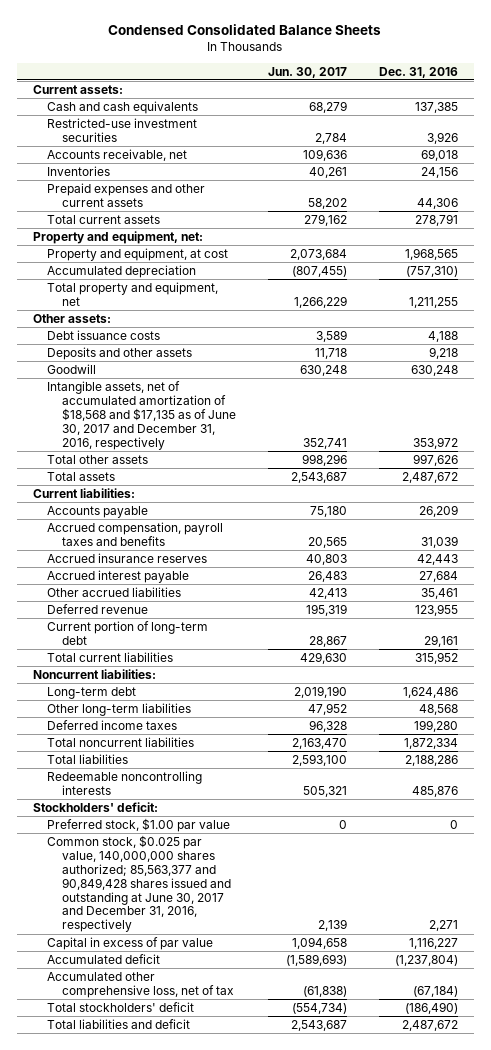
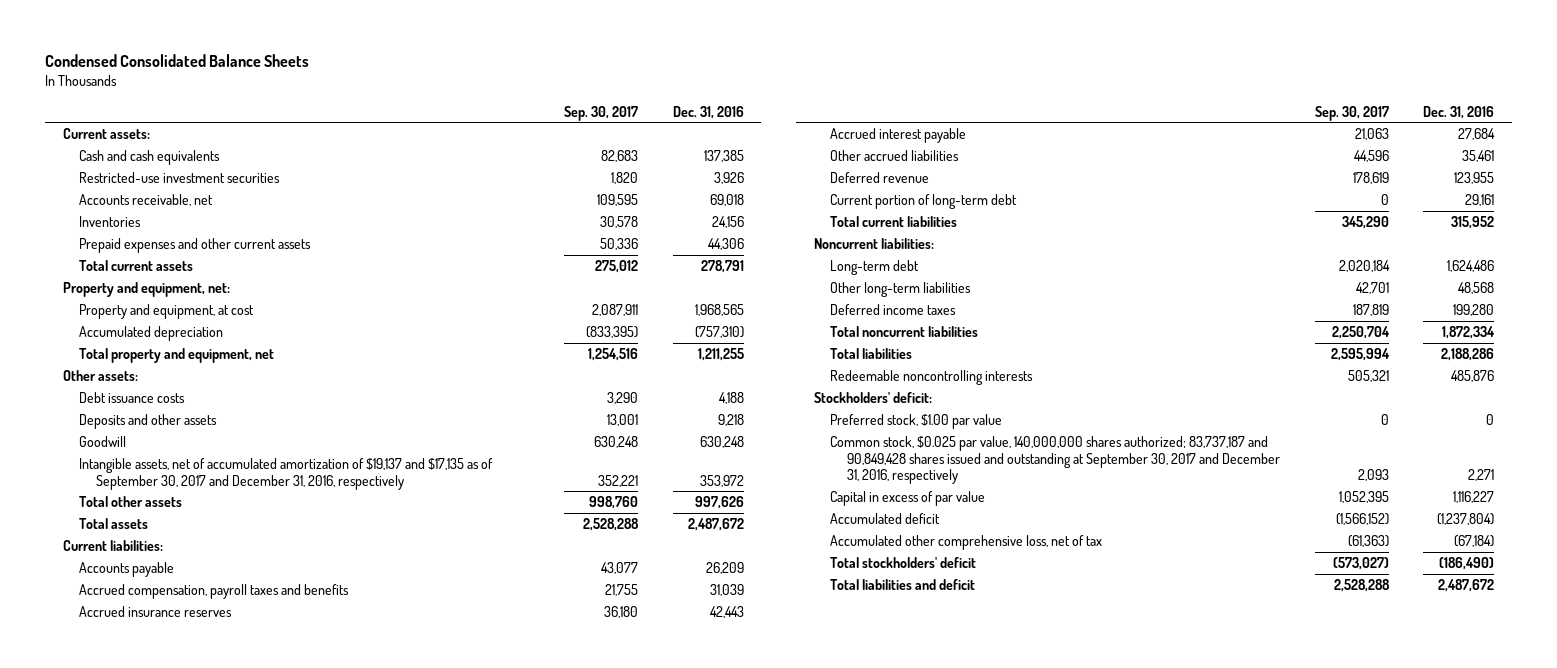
- | Jun. 30, 2017 | Dec. 31, 2016
+ | Sep. 30, 2017 | Dec. 31, 2016
- Intangible assets, net of accumulated amortization of $18,568 and $17,135 as of June 30, 2017 and December 31, 2016, respectively | 352,741 | 353,972
+ Intangible assets, net of accumulated amortization of $19,137 and $17,135 as of September 30, 2017 and December 31, 2016, respectively | 352,221 | 353,972
- Common stock, $0.025 par value, 140,000,000 shares authorized; 85,563,377 and 90,849,428 shares issued and outstanding at June 30, 2017 and December 31, 2016, respectively | 2,139 | 2,271
+ Common stock, $0.025 par value, 140,000,000 shares authorized; 83,737,187 and 90,849,428 shares issued and outstanding at September 30, 2017 and December 31, 2016, respectively | 2,093 | 2,271

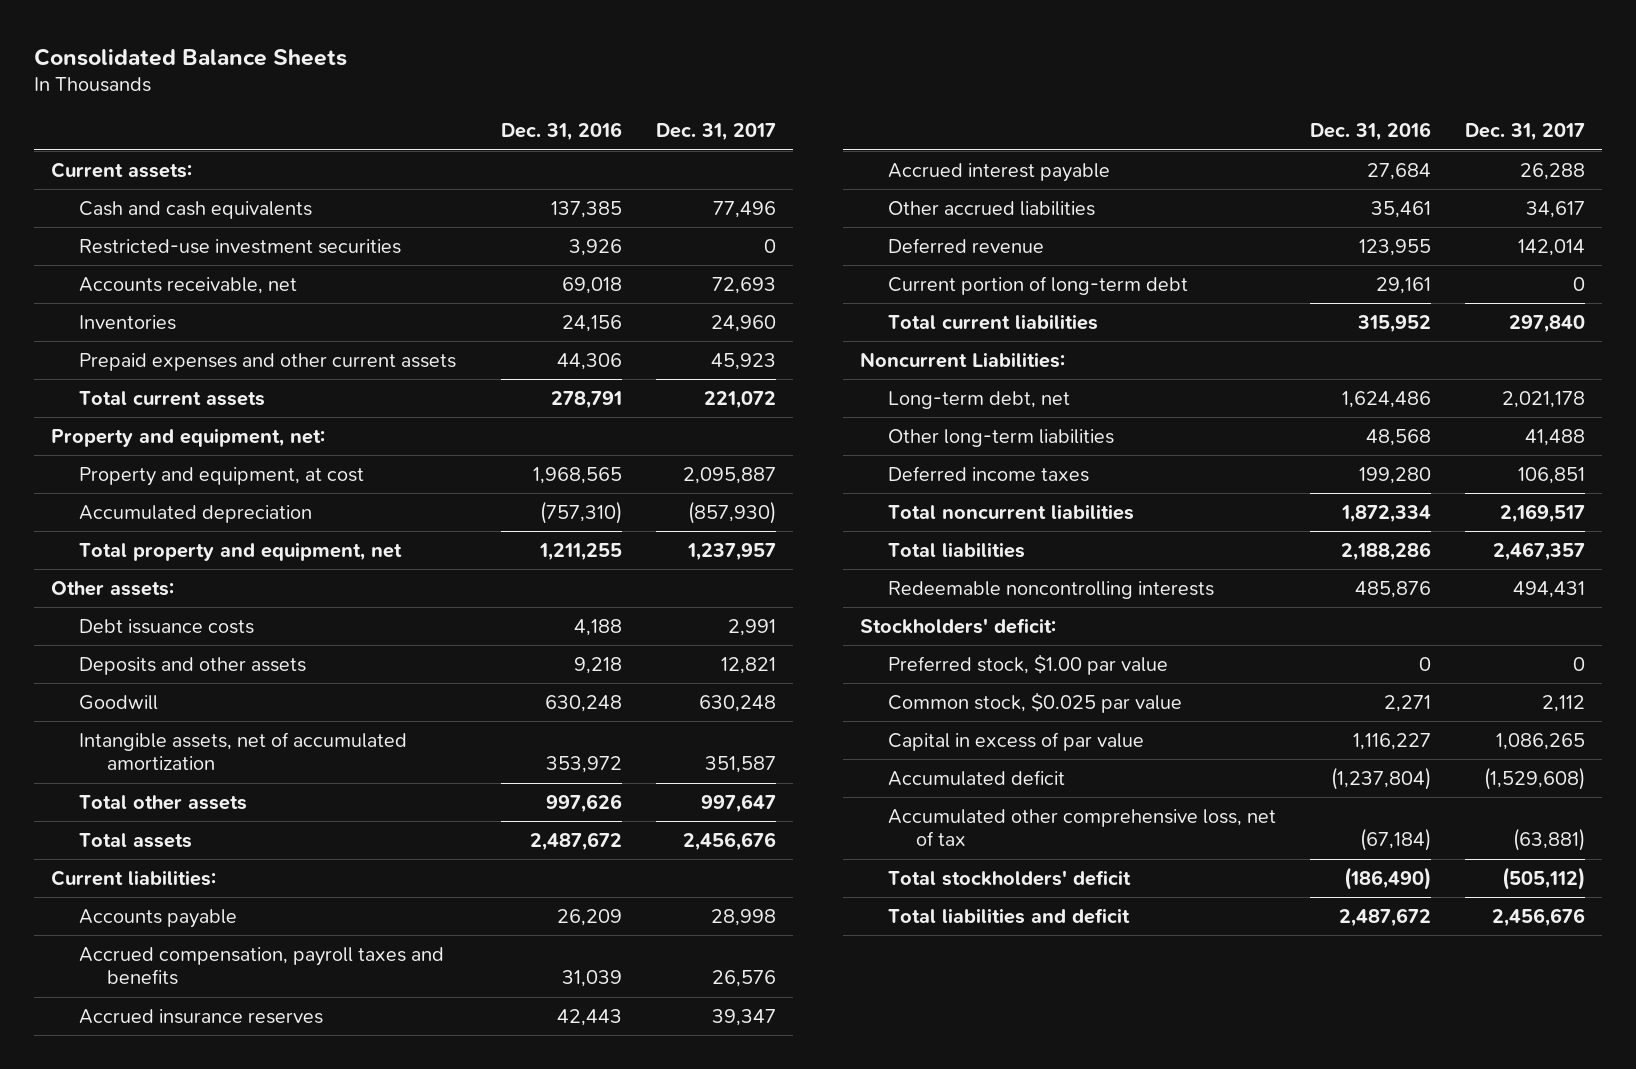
- Condensed Consolidated Balance Sheets
+ Consolidated Balance Sheets
- | Sep. 30, 2017 | Dec. 31, 2016
+ | Dec. 31, 2016 | Dec. 31, 2017
- Intangible assets, net of accumulated amortization of $19,137 and $17,135 as of September 30, 2017 and December 31, 2016, respectively | 352,221 | 353,972
+ Intangible assets, net of accumulated amortization | 353,972 | 351,587
- Noncurrent liabilities:
- Long-term debt | 2,020,184 | 1,624,486
+ Noncurrent Liabilities:
+ Long-term debt, net | 1,624,486 | 2,021,178
- Common stock, $0.025 par value, 140,000,000 shares authorized; 83,737,187 and 90,849,428 shares issued and outstanding at September 30, 2017 and December 31, 2016, respectively | 2,093 | 2,271
+ Common stock, $0.025 par value | 2,271 | 2,112

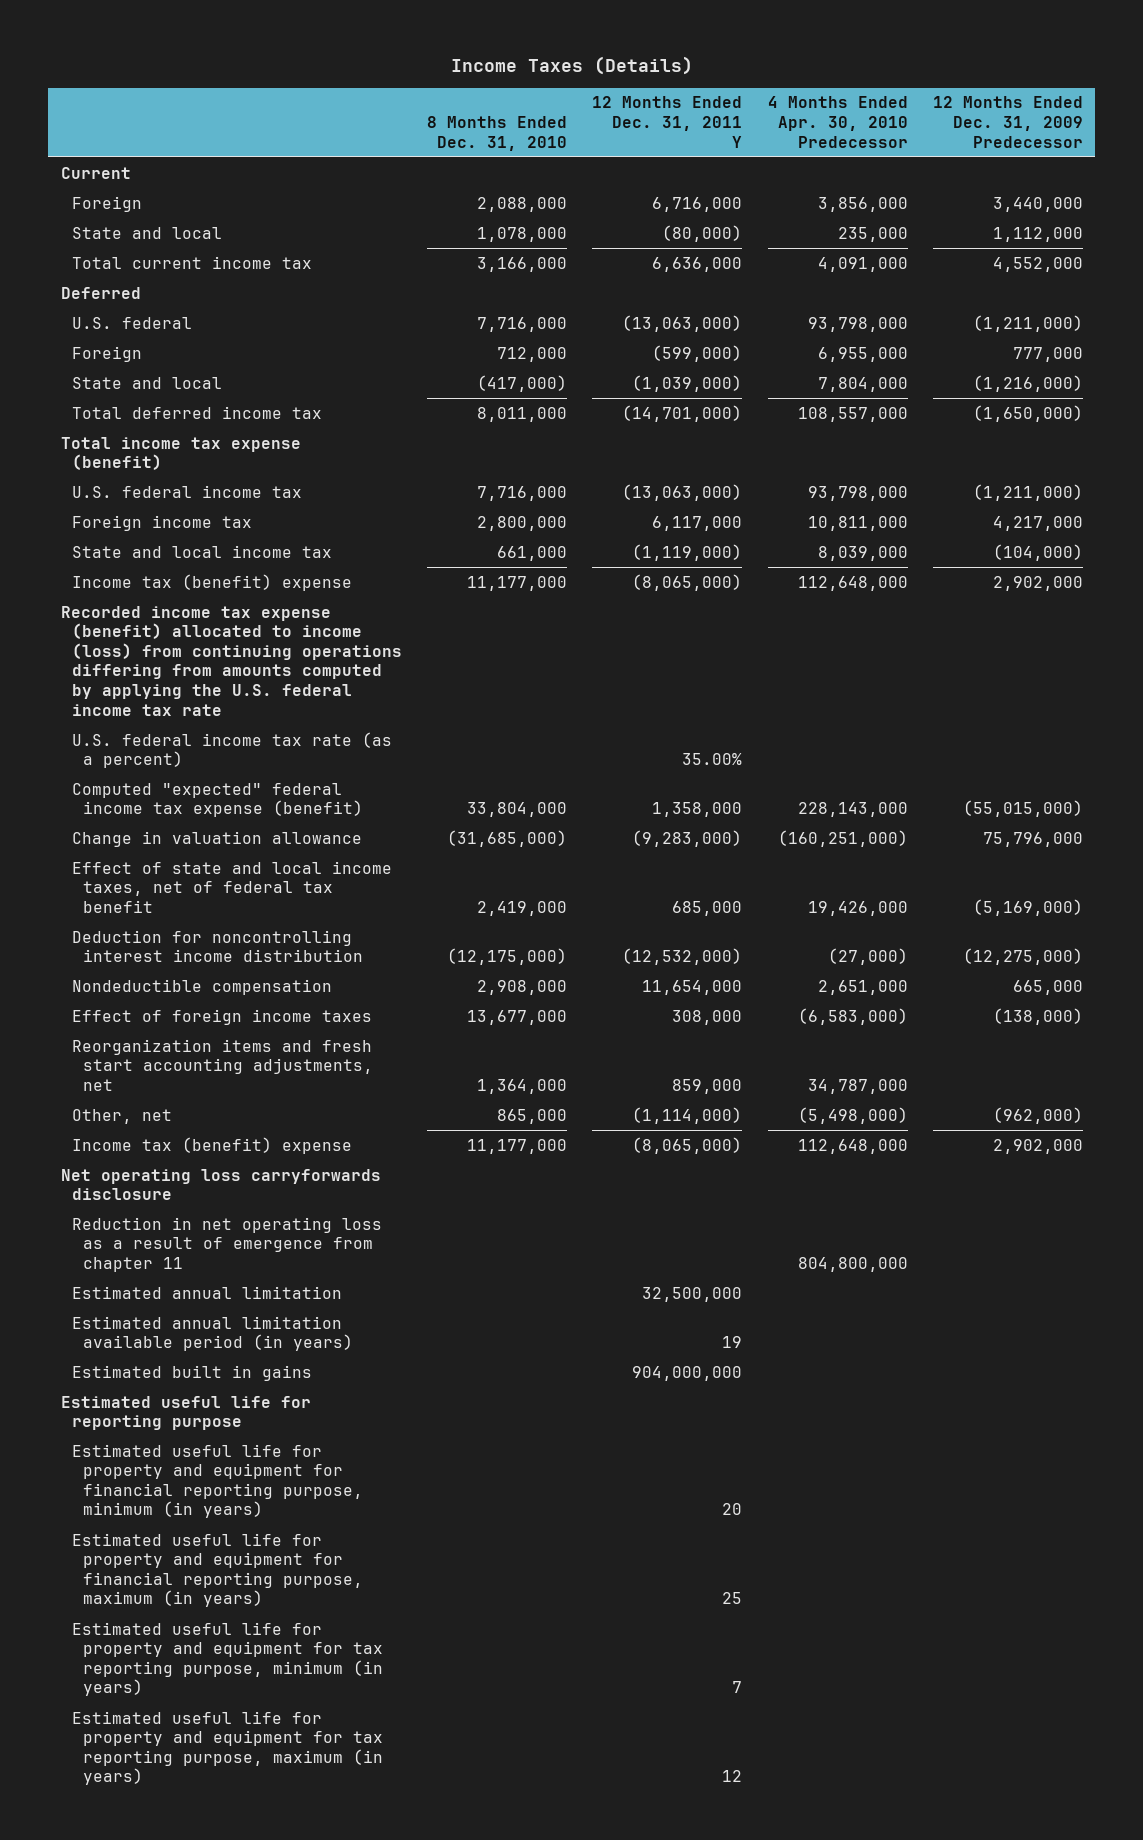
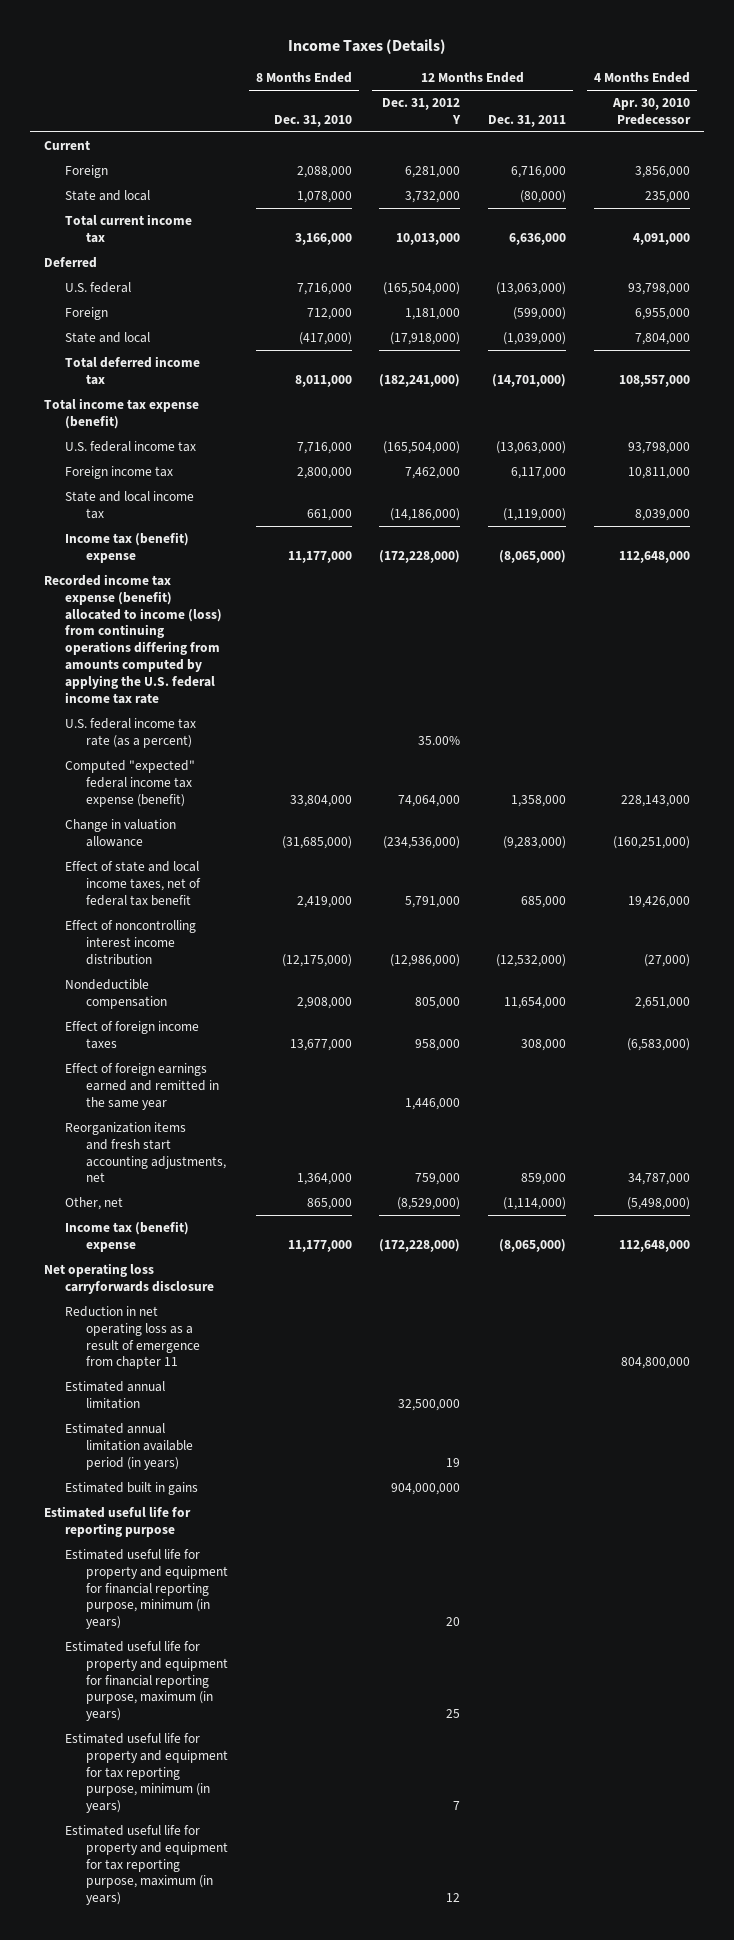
- | 8 Months Ended Dec. 31, 2010 | 12 Months Ended Dec. 31, 2011 Y | 4 Months Ended Apr. 30, 2010 Predecessor | 12 Months Ended Dec. 31, 2009 Predecessor
+ | 8 Months Ended Dec. 31, 2010 | 12 Months Ended Dec. 31, 2012 Y | 12 Months Ended Dec. 31, 2011 | 4 Months Ended Apr. 30, 2010 Predecessor
- Deduction for noncontrolling interest income distribution | (12,175,000) | (12,532,000) | (27,000) | (12,275,000)
+ Effect of noncontrolling interest income distribution | (12,175,000) | (12,986,000) | (12,532,000) | (27,000)
+ Effect of foreign earnings earned and remitted in the same year | | 1,446,000 | |

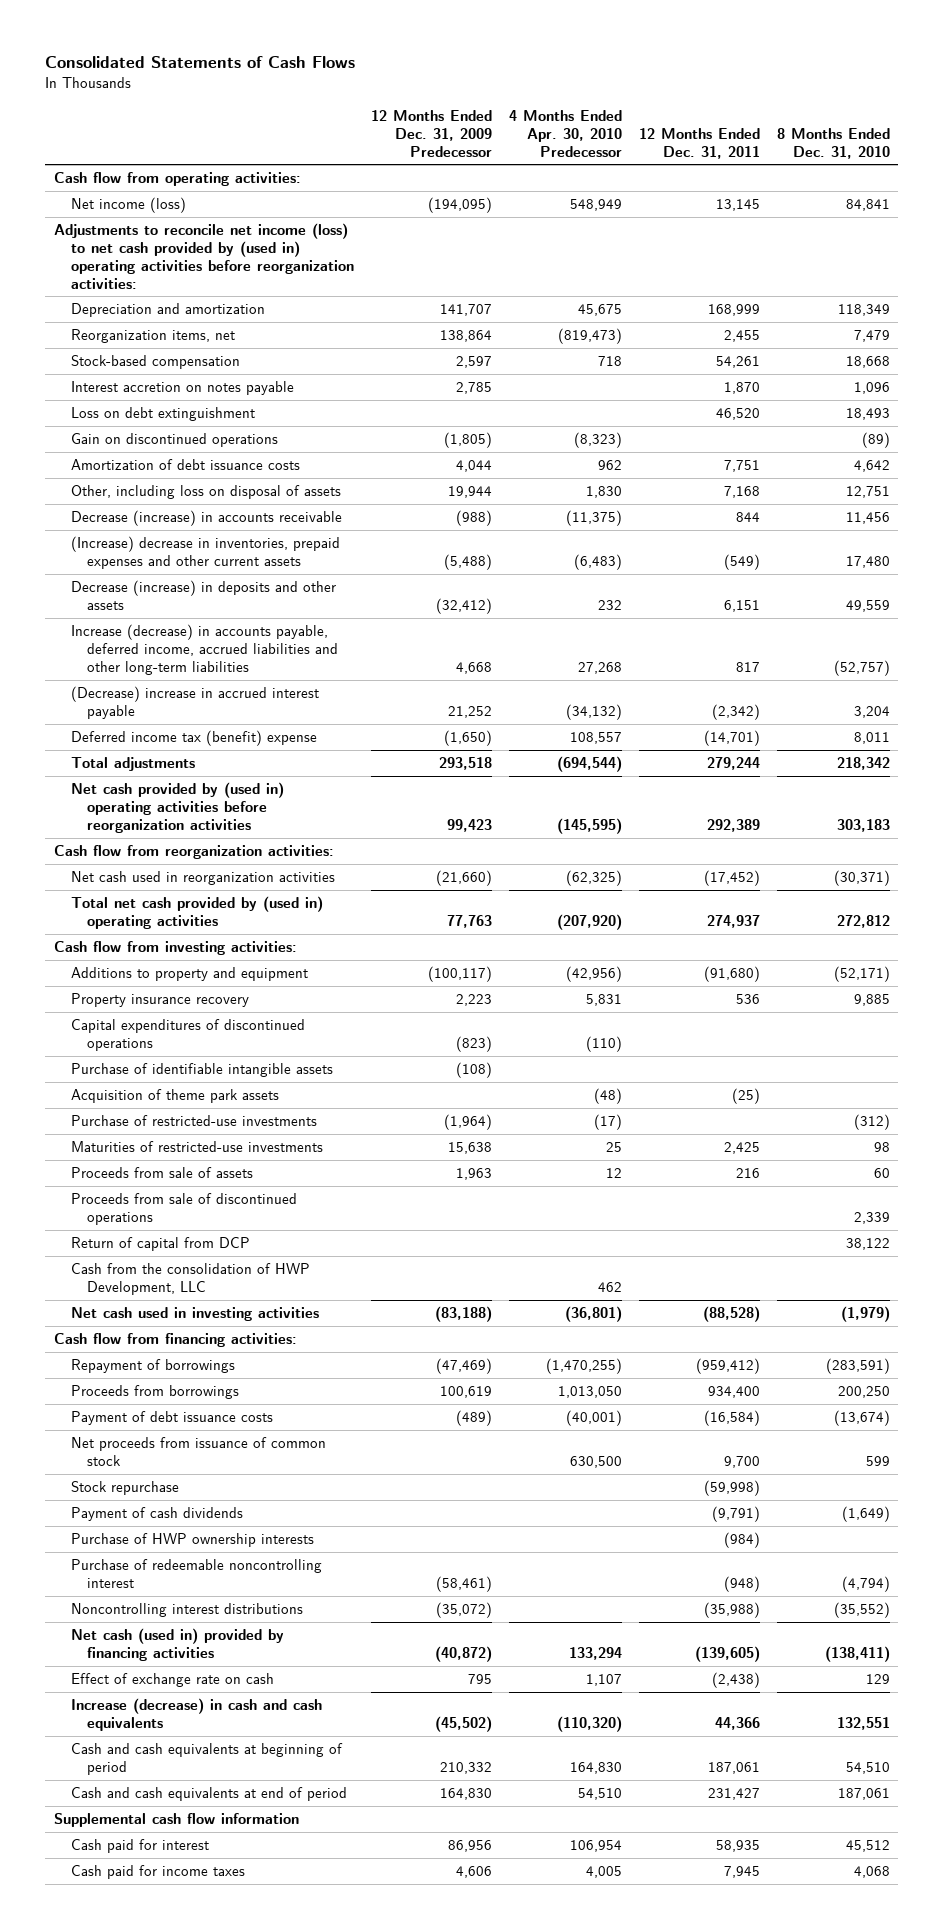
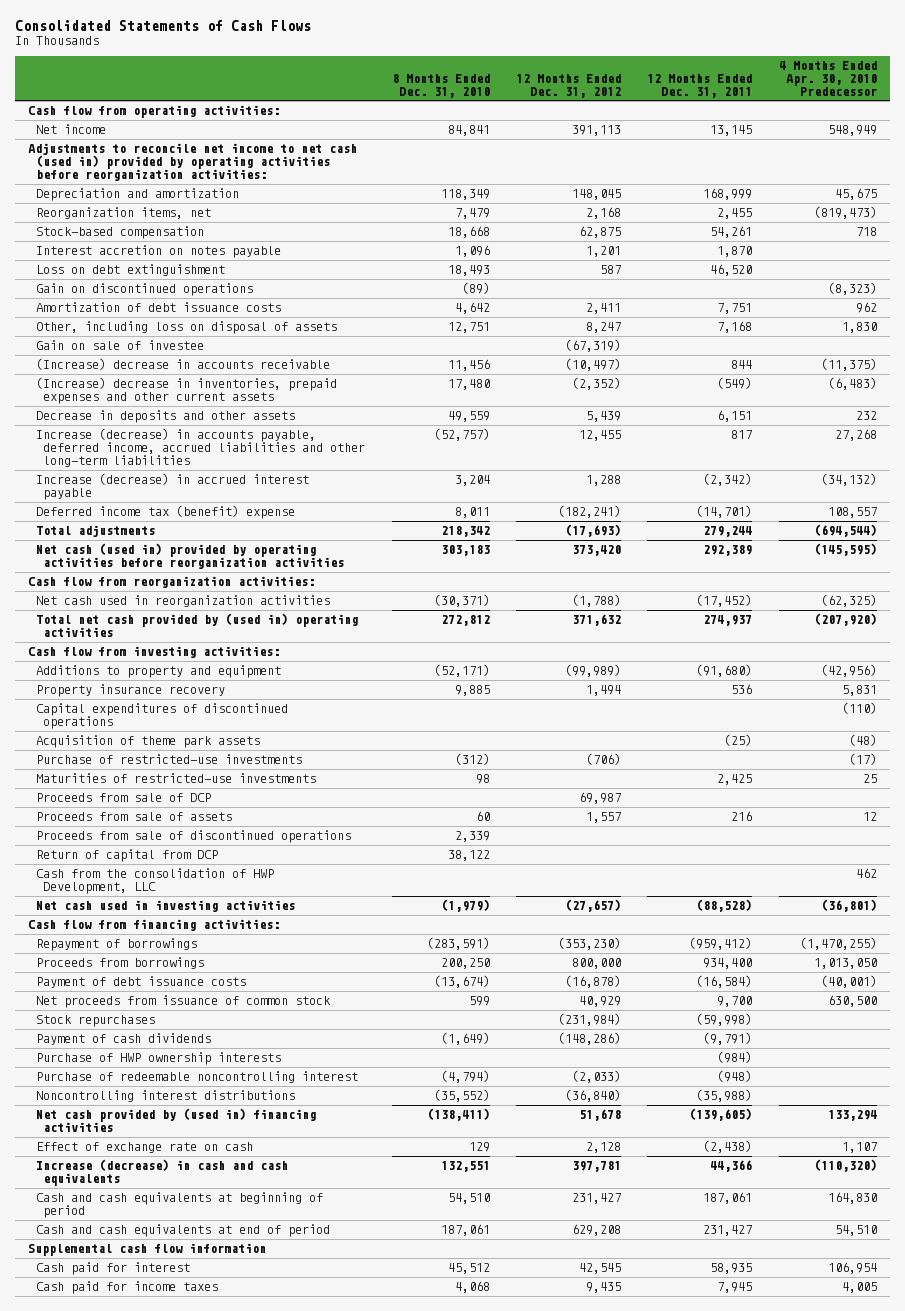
- | 12 Months Ended Dec. 31, 2009 Predecessor | 4 Months Ended Apr. 30, 2010 Predecessor | 12 Months Ended Dec. 31, 2011 | 8 Months Ended Dec. 31, 2010
+ | 8 Months Ended Dec. 31, 2010 | 12 Months Ended Dec. 31, 2012 | 12 Months Ended Dec. 31, 2011 | 4 Months Ended Apr. 30, 2010 Predecessor
- Net income (loss) | (194,095) | 548,949 | 13,145 | 84,841
- Adjustments to reconcile net income (loss) to net cash provided by (used in) operating activities before reorganization activities:
+ Net income | 84,841 | 391,113 | 13,145 | 548,949
+ Adjustments to reconcile net income to net cash (used in) provided by operating activities before reorganization activities:
- Decrease (increase) in accounts receivable | (988) | (11,375) | 844 | 11,456
+ Gain on sale of investee | | (67,319) | |
+ (Increase) decrease in accounts receivable | 11,456 | (10,497) | 844 | (11,375)
- Decrease (increase) in deposits and other assets | (32,412) | 232 | 6,151 | 49,559
+ Decrease in deposits and other assets | 49,559 | 5,439 | 6,151 | 232
- (Decrease) increase in accrued interest payable | 21,252 | (34,132) | (2,342) | 3,204
+ Increase (decrease) in accrued interest payable | 3,204 | 1,288 | (2,342) | (34,132)
- Net cash provided by (used in) operating activities before reorganization activities | 99,423 | (145,595) | 292,389 | 303,183
+ Net cash (used in) provided by operating activities before reorganization activities | 303,183 | 373,420 | 292,389 | (145,595)
- Purchase of identifiable intangible assets | (108) | | |
+ Proceeds from sale of DCP | | 69,987 | |
- Stock repurchase | | | (59,998) |
+ Stock repurchases | | (231,984) | (59,998) |
- Net cash (used in) provided by financing activities | (40,872) | 133,294 | (139,605) | (138,411)
+ Net cash provided by (used in) financing activities | (138,411) | 51,678 | (139,605) | 133,294

